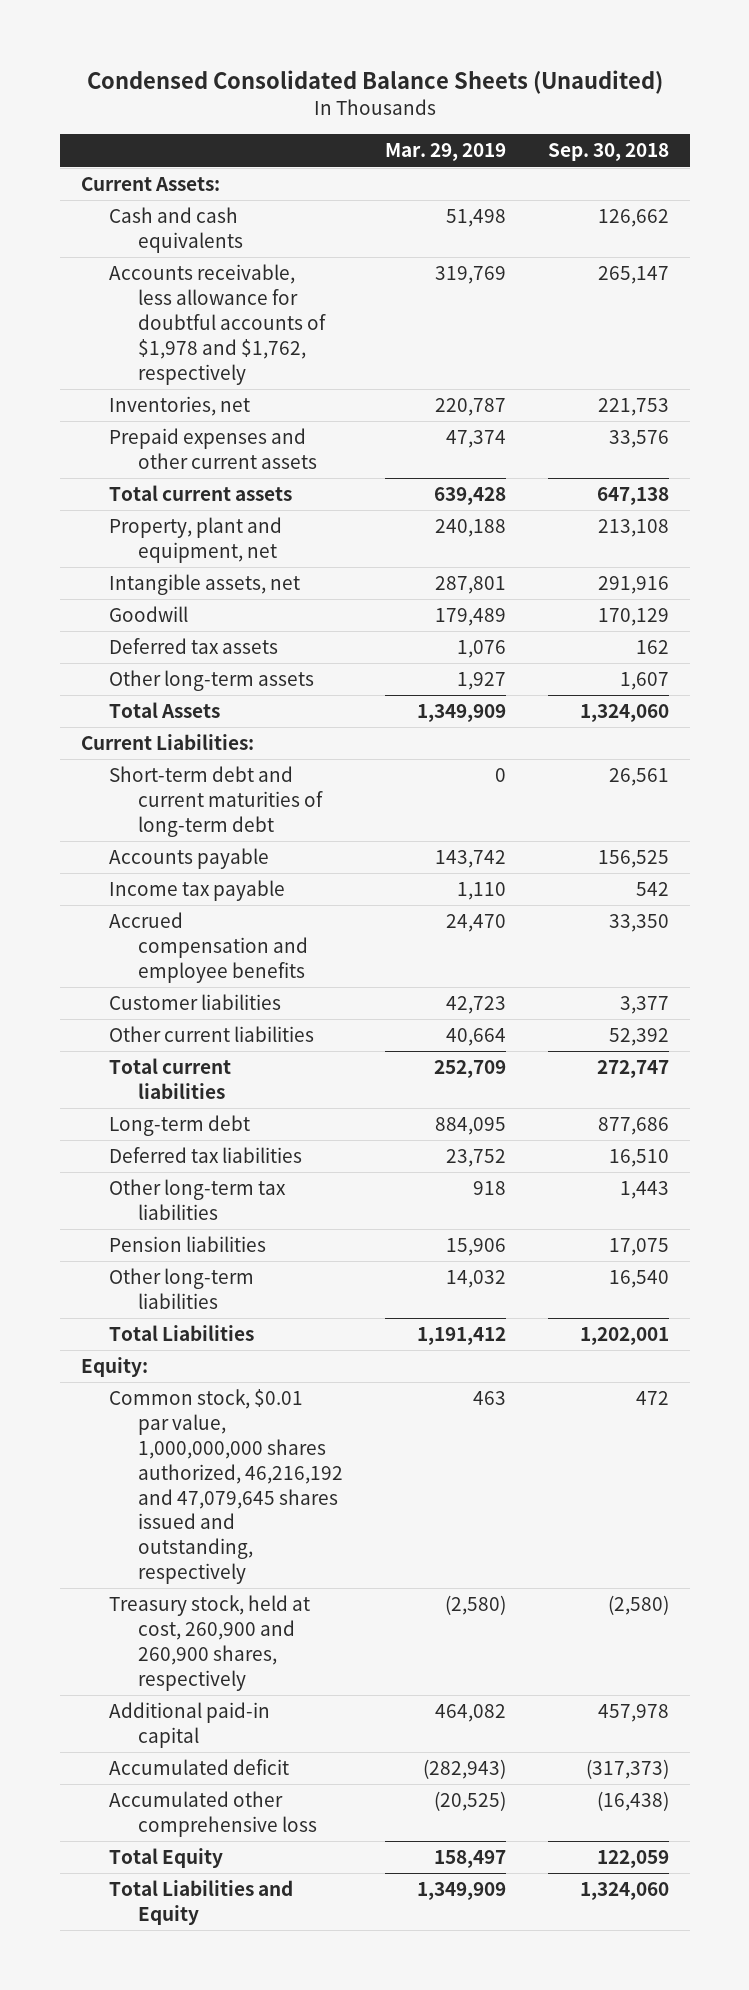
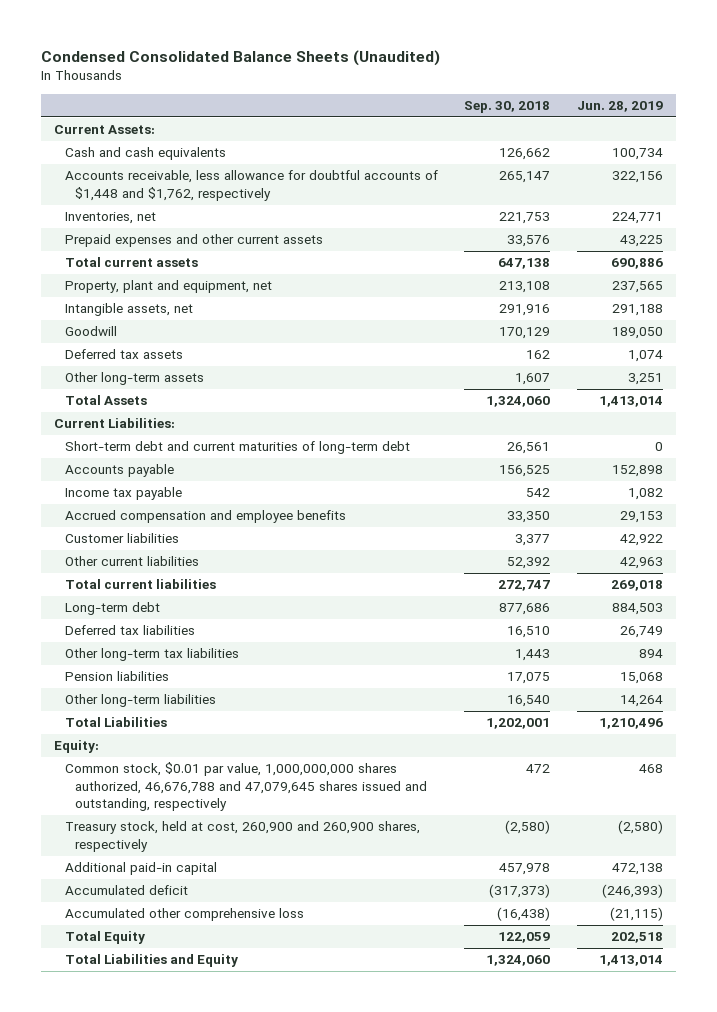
- | Mar. 29, 2019 | Sep. 30, 2018
+ | Sep. 30, 2018 | Jun. 28, 2019
- Accounts receivable, less allowance for doubtful accounts of $1,978 and $1,762, respectively | 319,769 | 265,147
+ Accounts receivable, less allowance for doubtful accounts of $1,448 and $1,762, respectively | 265,147 | 322,156
- Common stock, $0.01 par value, 1,000,000,000 shares authorized, 46,216,192 and 47,079,645 shares issued and outstanding, respectively | 463 | 472
+ Common stock, $0.01 par value, 1,000,000,000 shares authorized, 46,676,788 and 47,079,645 shares issued and outstanding, respectively | 472 | 468

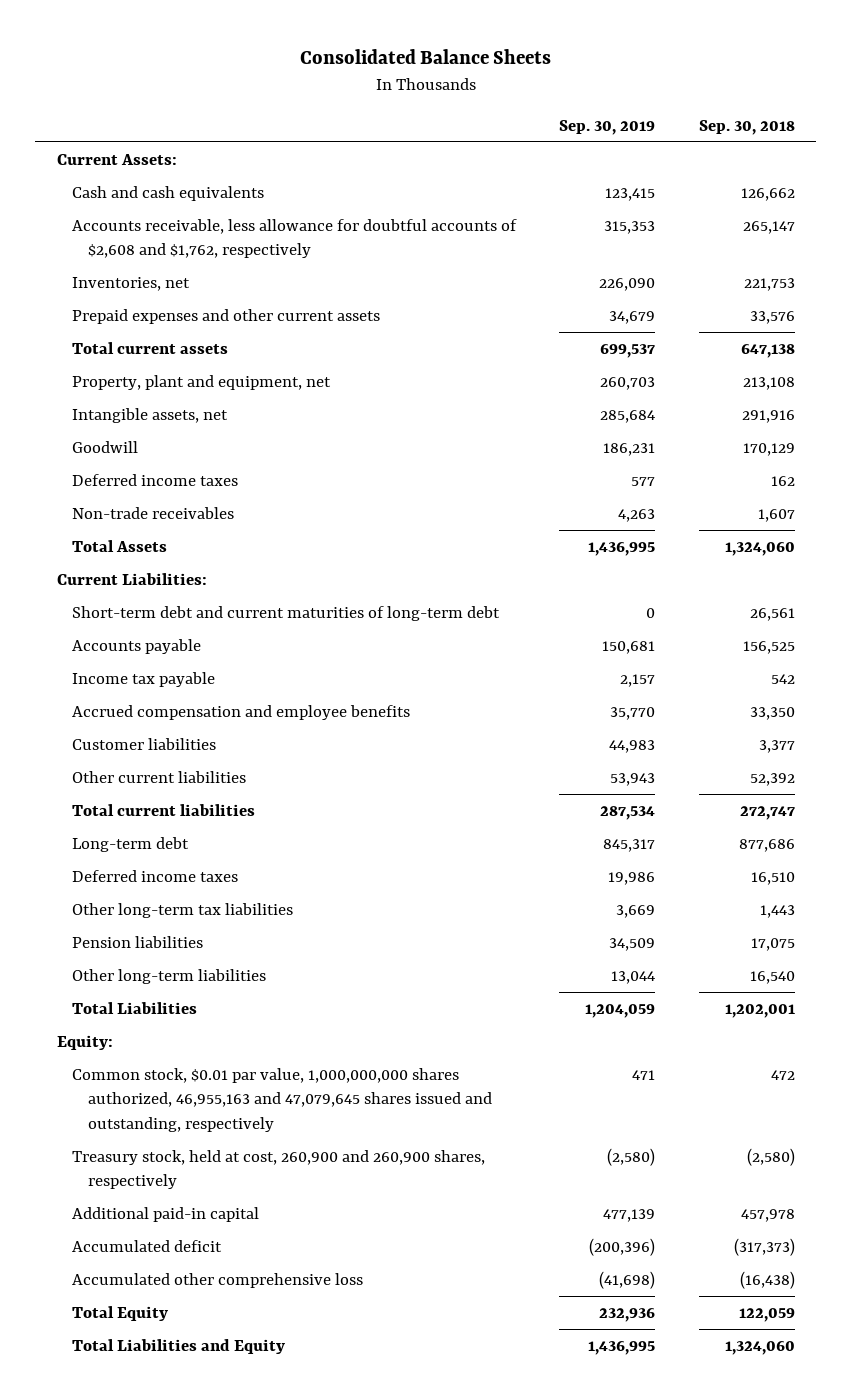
- Condensed Consolidated Balance Sheets (Unaudited)
+ Consolidated Balance Sheets
- | Sep. 30, 2018 | Jun. 28, 2019
+ | Sep. 30, 2019 | Sep. 30, 2018
- Accounts receivable, less allowance for doubtful accounts of $1,448 and $1,762, respectively | 265,147 | 322,156
+ Accounts receivable, less allowance for doubtful accounts of $2,608 and $1,762, respectively | 315,353 | 265,147
- Deferred tax assets | 162 | 1,074
- Other long-term assets | 1,607 | 3,251
+ Deferred income taxes | 577 | 162
+ Non-trade receivables | 4,263 | 1,607
- Deferred tax liabilities | 16,510 | 26,749
+ Deferred income taxes | 19,986 | 16,510
- Common stock, $0.01 par value, 1,000,000,000 shares authorized, 46,676,788 and 47,079,645 shares issued and outstanding, respectively | 472 | 468
+ Common stock, $0.01 par value, 1,000,000,000 shares authorized, 46,955,163 and 47,079,645 shares issued and outstanding, respectively | 471 | 472

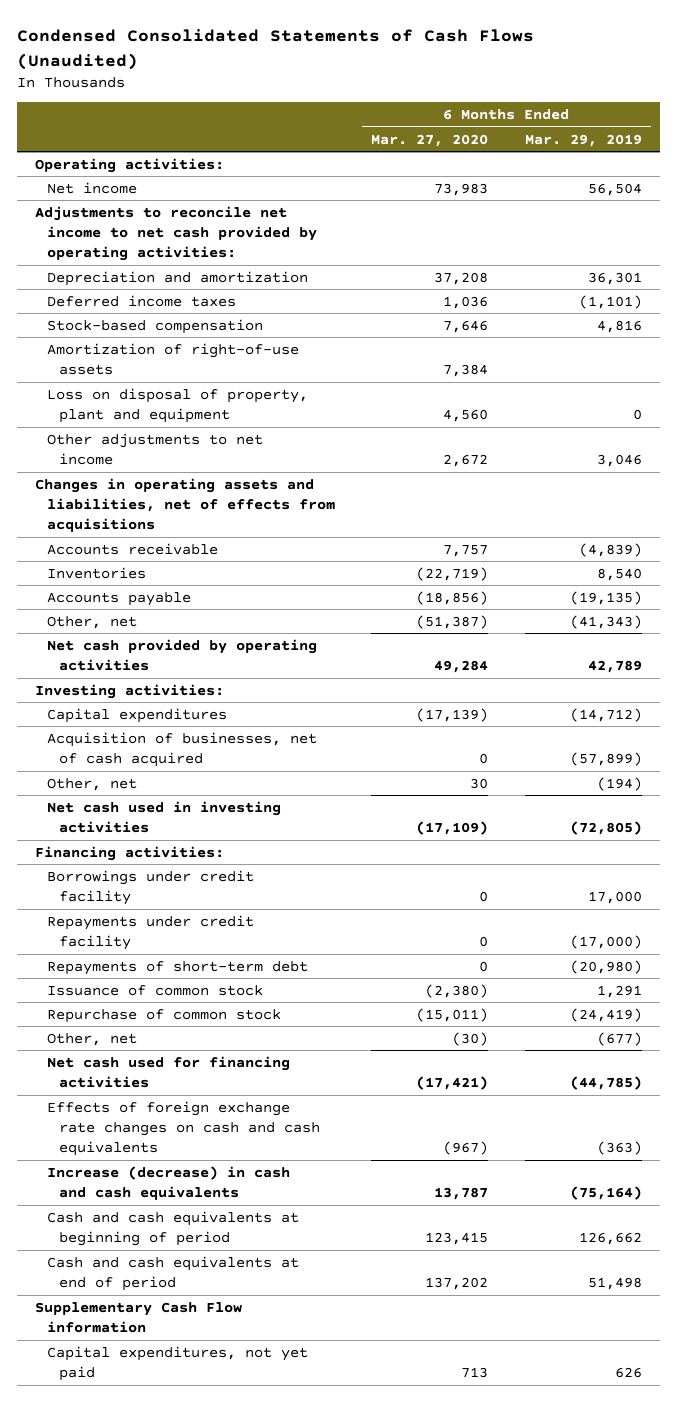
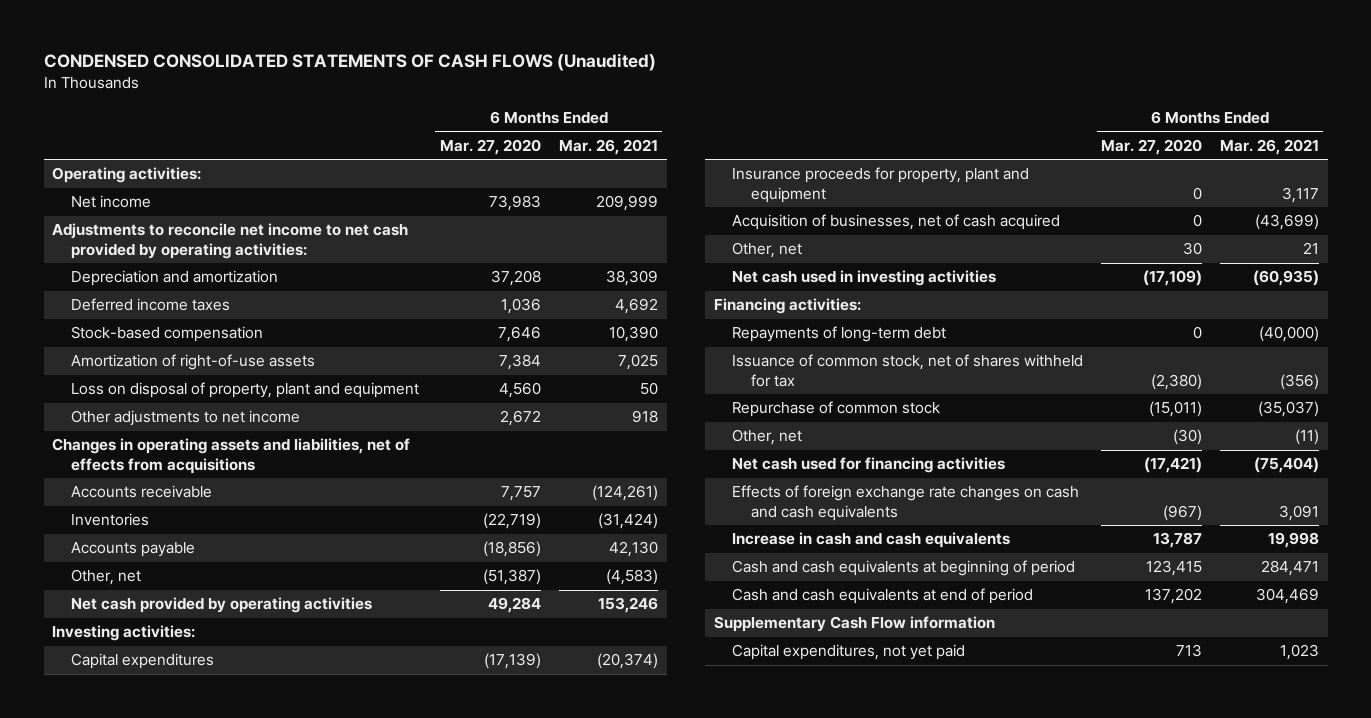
- Condensed Consolidated Statements of Cash Flows (Unaudited)
+ CONDENSED CONSOLIDATED STATEMENTS OF CASH FLOWS (Unaudited)
- | 6 Months Ended Mar. 27, 2020 | 6 Months Ended Mar. 29, 2019
+ | 6 Months Ended Mar. 27, 2020 | 6 Months Ended Mar. 26, 2021
+ Insurance proceeds for property, plant and equipment | 0 | 3,117
- Borrowings under credit facility | 0 | 17,000
- Repayments under credit facility | 0 | (17,000)
- Repayments of short-term debt | 0 | (20,980)
- Issuance of common stock | (2,380) | 1,291
+ Repayments of long-term debt | 0 | (40,000)
+ Issuance of common stock, net of shares withheld for tax | (2,380) | (356)
- Increase (decrease) in cash and cash equivalents | 13,787 | (75,164)
+ Increase in cash and cash equivalents | 13,787 | 19,998

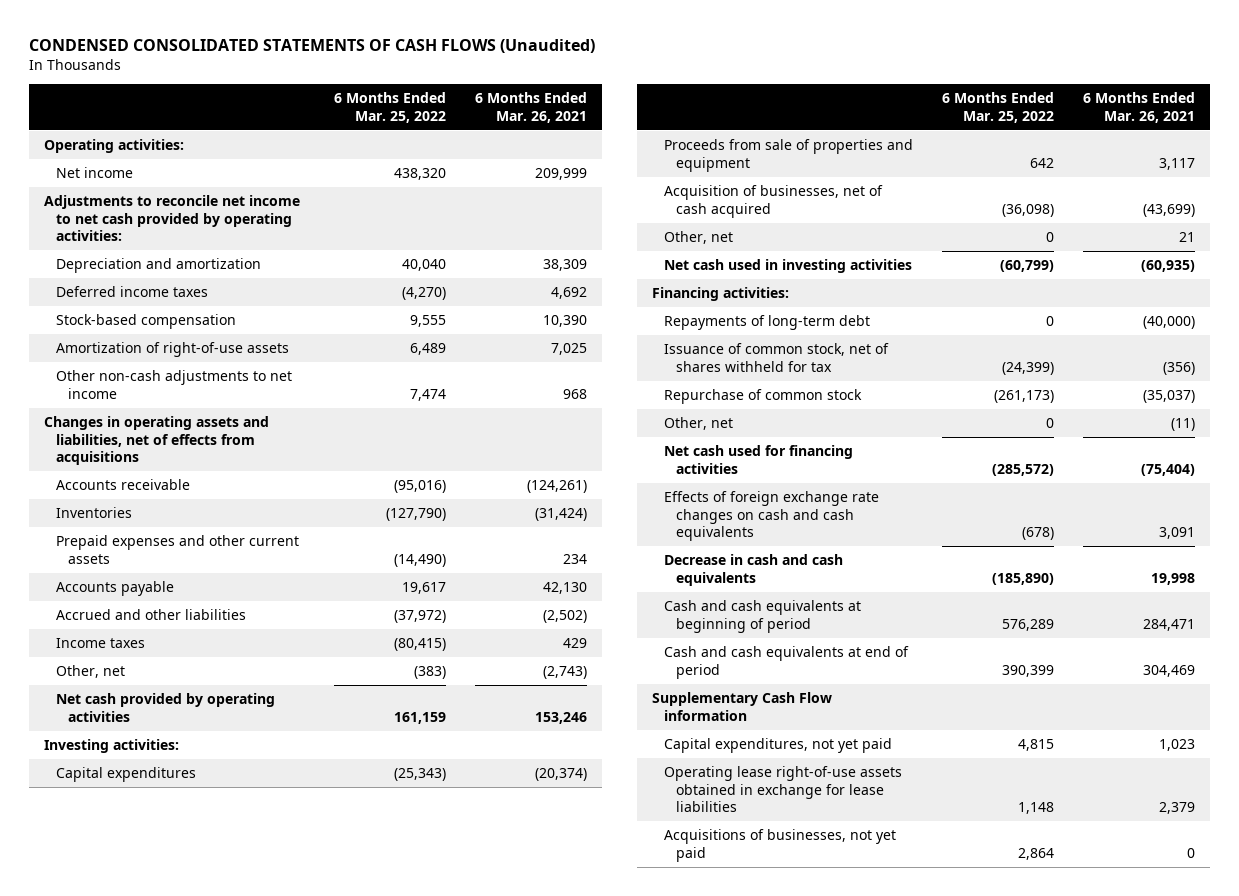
- | 6 Months Ended Mar. 27, 2020 | 6 Months Ended Mar. 26, 2021
+ | 6 Months Ended Mar. 25, 2022 | 6 Months Ended Mar. 26, 2021
- Loss on disposal of property, plant and equipment | 4,560 | 50
- Other adjustments to net income | 2,672 | 918
+ Other non-cash adjustments to net income | 7,474 | 968
+ Prepaid expenses and other current assets | (14,490) | 234
- Other, net | (51,387) | (4,583)
+ Accrued and other liabilities | (37,972) | (2,502)
+ Income taxes | (80,415) | 429
+ Other, net | (383) | (2,743)
- Insurance proceeds for property, plant and equipment | 0 | 3,117
+ Proceeds from sale of properties and equipment | 642 | 3,117
- Increase in cash and cash equivalents | 13,787 | 19,998
+ Decrease in cash and cash equivalents | (185,890) | 19,998
+ Operating lease right-of-use assets obtained in exchange for lease liabilities | 1,148 | 2,379
+ Acquisitions of businesses, not yet paid | 2,864 | 0

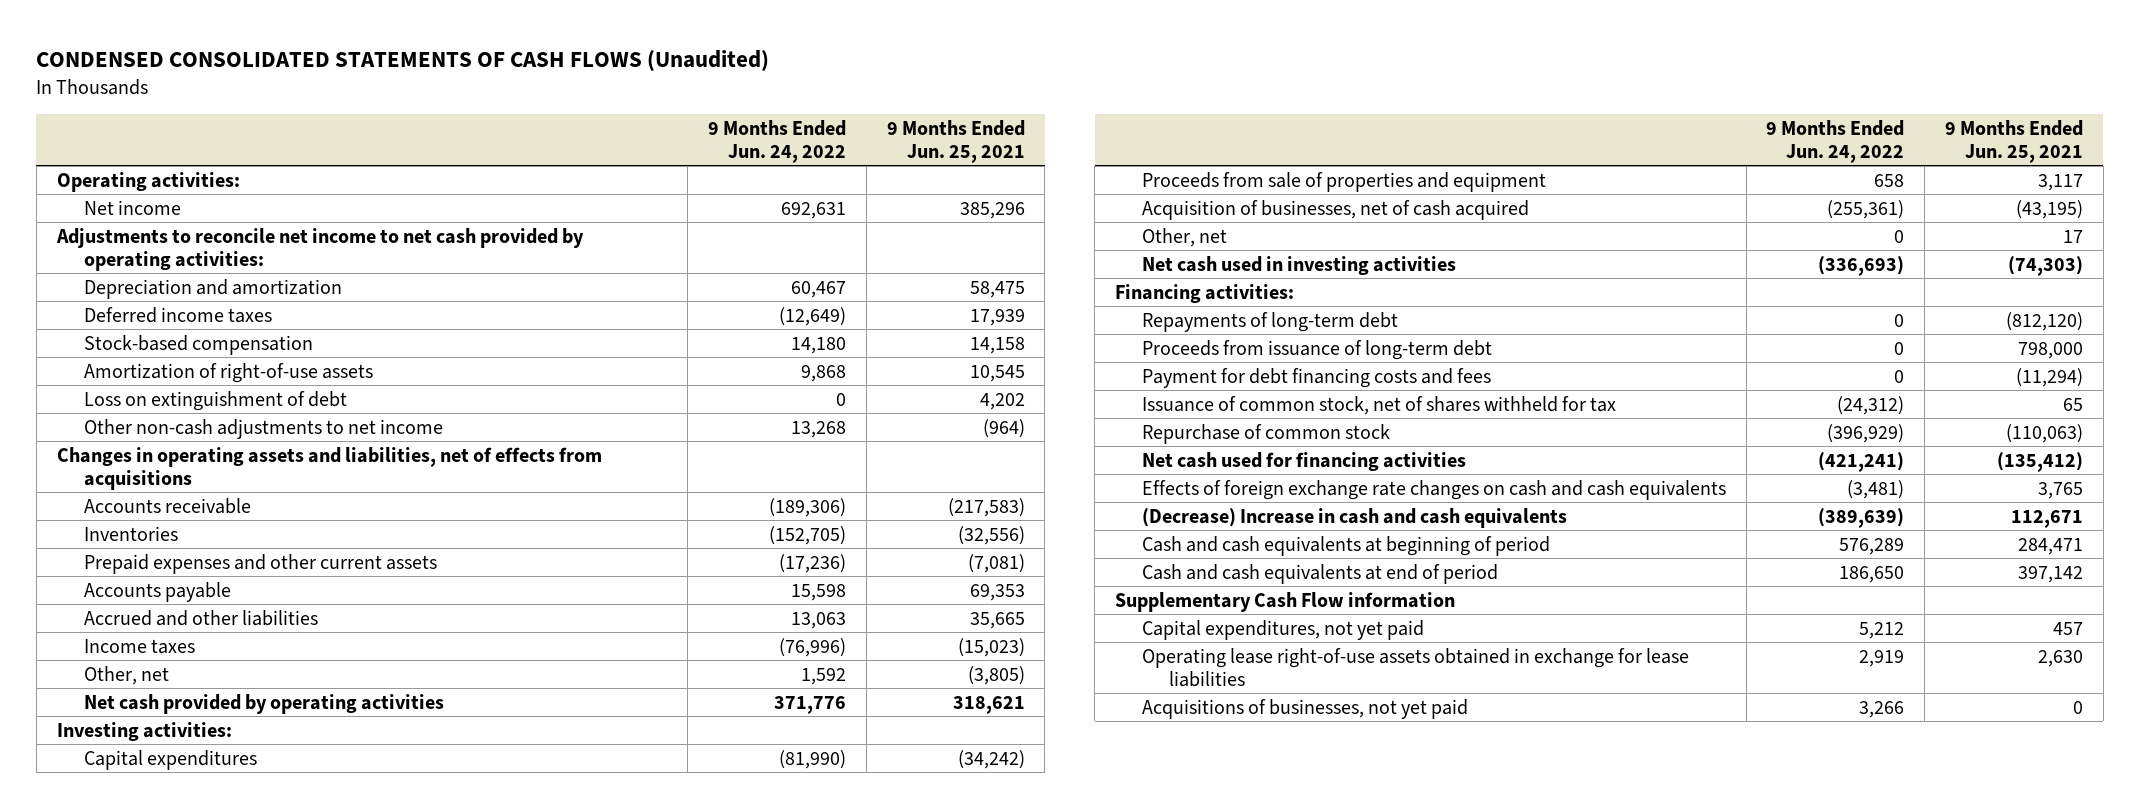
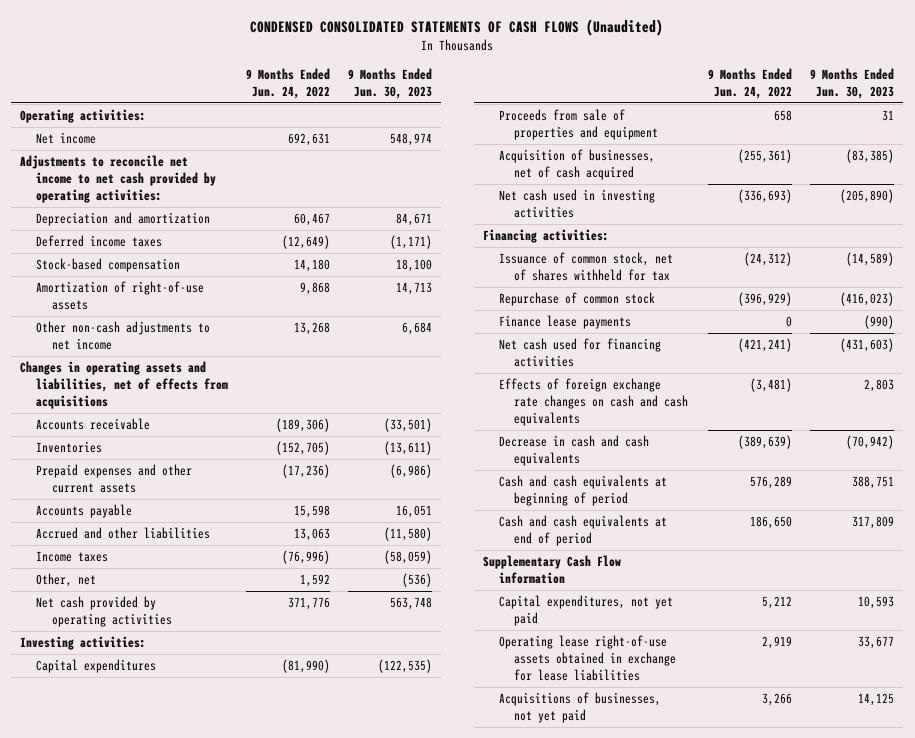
- | 9 Months Ended Jun. 24, 2022 | 9 Months Ended Jun. 25, 2021
+ | 9 Months Ended Jun. 24, 2022 | 9 Months Ended Jun. 30, 2023
- Loss on extinguishment of debt | 0 | 4,202
- Other, net | 0 | 17
- Repayments of long-term debt | 0 | (812,120)
- Proceeds from issuance of long-term debt | 0 | 798,000
- Payment for debt financing costs and fees | 0 | (11,294)
+ Finance lease payments | 0 | (990)
- (Decrease) Increase in cash and cash equivalents | (389,639) | 112,671
+ Decrease in cash and cash equivalents | (389,639) | (70,942)

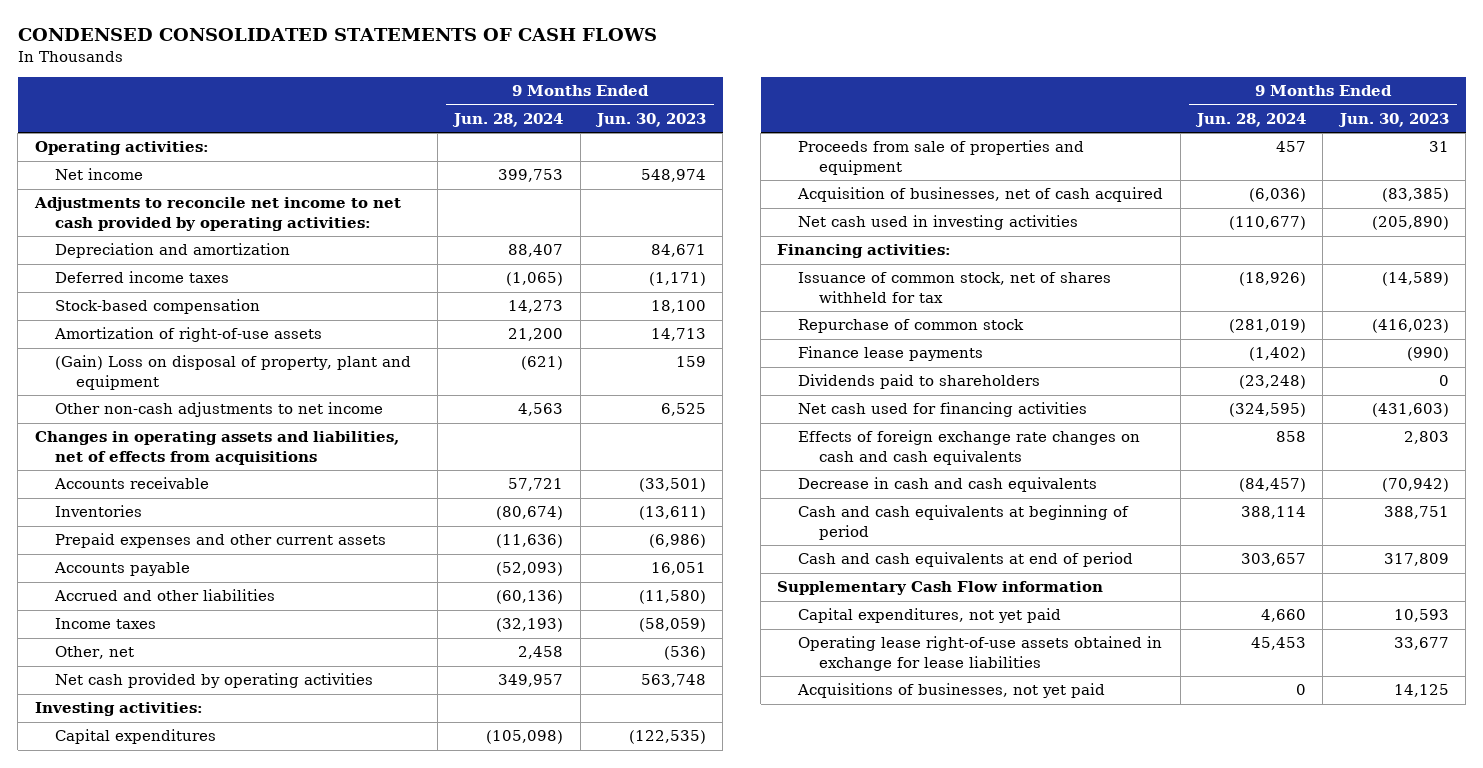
- CONDENSED CONSOLIDATED STATEMENTS OF CASH FLOWS (Unaudited)
+ CONDENSED CONSOLIDATED STATEMENTS OF CASH FLOWS
- | 9 Months Ended Jun. 24, 2022 | 9 Months Ended Jun. 30, 2023
+ | 9 Months Ended Jun. 28, 2024 | 9 Months Ended Jun. 30, 2023
- Other non-cash adjustments to net income | 13,268 | 6,684
+ (Gain) Loss on disposal of property, plant and equipment | (621) | 159
+ Other non-cash adjustments to net income | 4,563 | 6,525
+ Dividends paid to shareholders | (23,248) | 0

